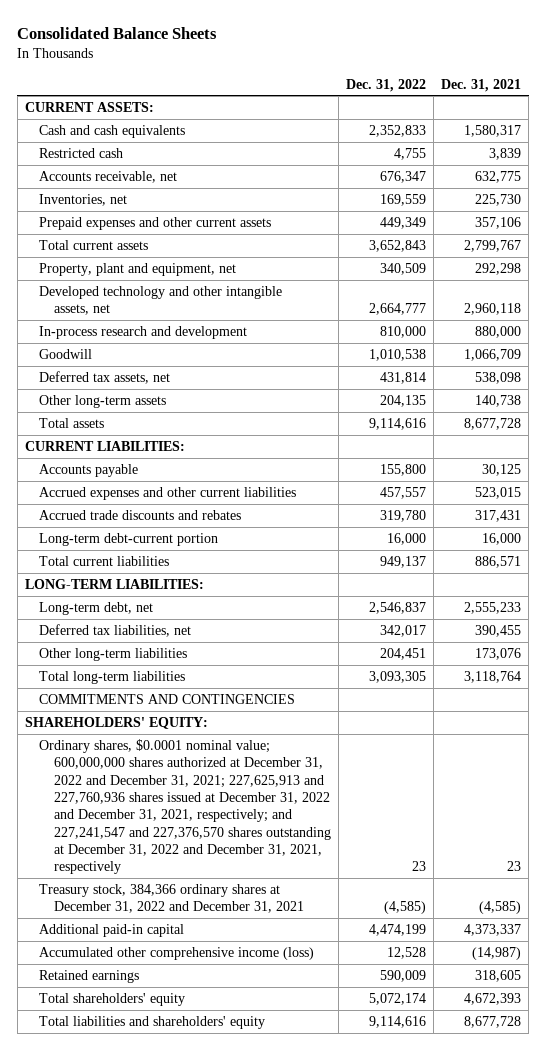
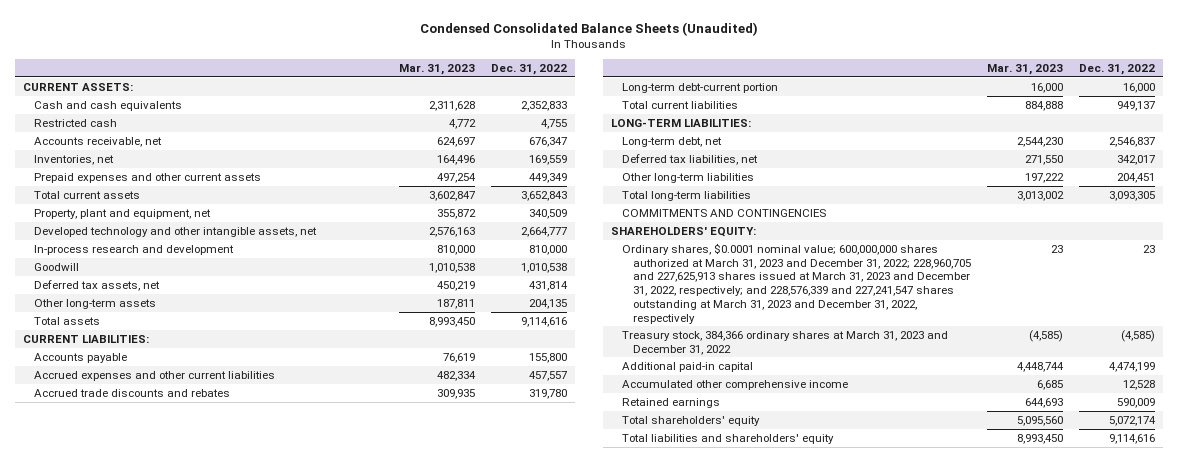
- Consolidated Balance Sheets
+ Condensed Consolidated Balance Sheets (Unaudited)
- | Dec. 31, 2022 | Dec. 31, 2021
+ | Mar. 31, 2023 | Dec. 31, 2022
- Ordinary shares, $0.0001 nominal value; 600,000,000 shares authorized at December 31, 2022 and December 31, 2021; 227,625,913 and 227,760,936 shares issued at December 31, 2022 and December 31, 2021, respectively; and 227,241,547 and 227,376,570 shares outstanding at December 31, 2022 and December 31, 2021, respectively | 23 | 23
- Treasury stock, 384,366 ordinary shares at December 31, 2022 and December 31, 2021 | (4,585) | (4,585)
+ Ordinary shares, $0.0001 nominal value; 600,000,000 shares authorized at March 31, 2023 and December 31, 2022; 228,960,705 and 227,625,913 shares issued at March 31, 2023 and December 31, 2022, respectively; and 228,576,339 and 227,241,547 shares outstanding at March 31, 2023 and December 31, 2022, respectively | 23 | 23
+ Treasury stock, 384,366 ordinary shares at March 31, 2023 and December 31, 2022 | (4,585) | (4,585)
- Accumulated other comprehensive income (loss) | 12,528 | (14,987)
+ Accumulated other comprehensive income | 6,685 | 12,528

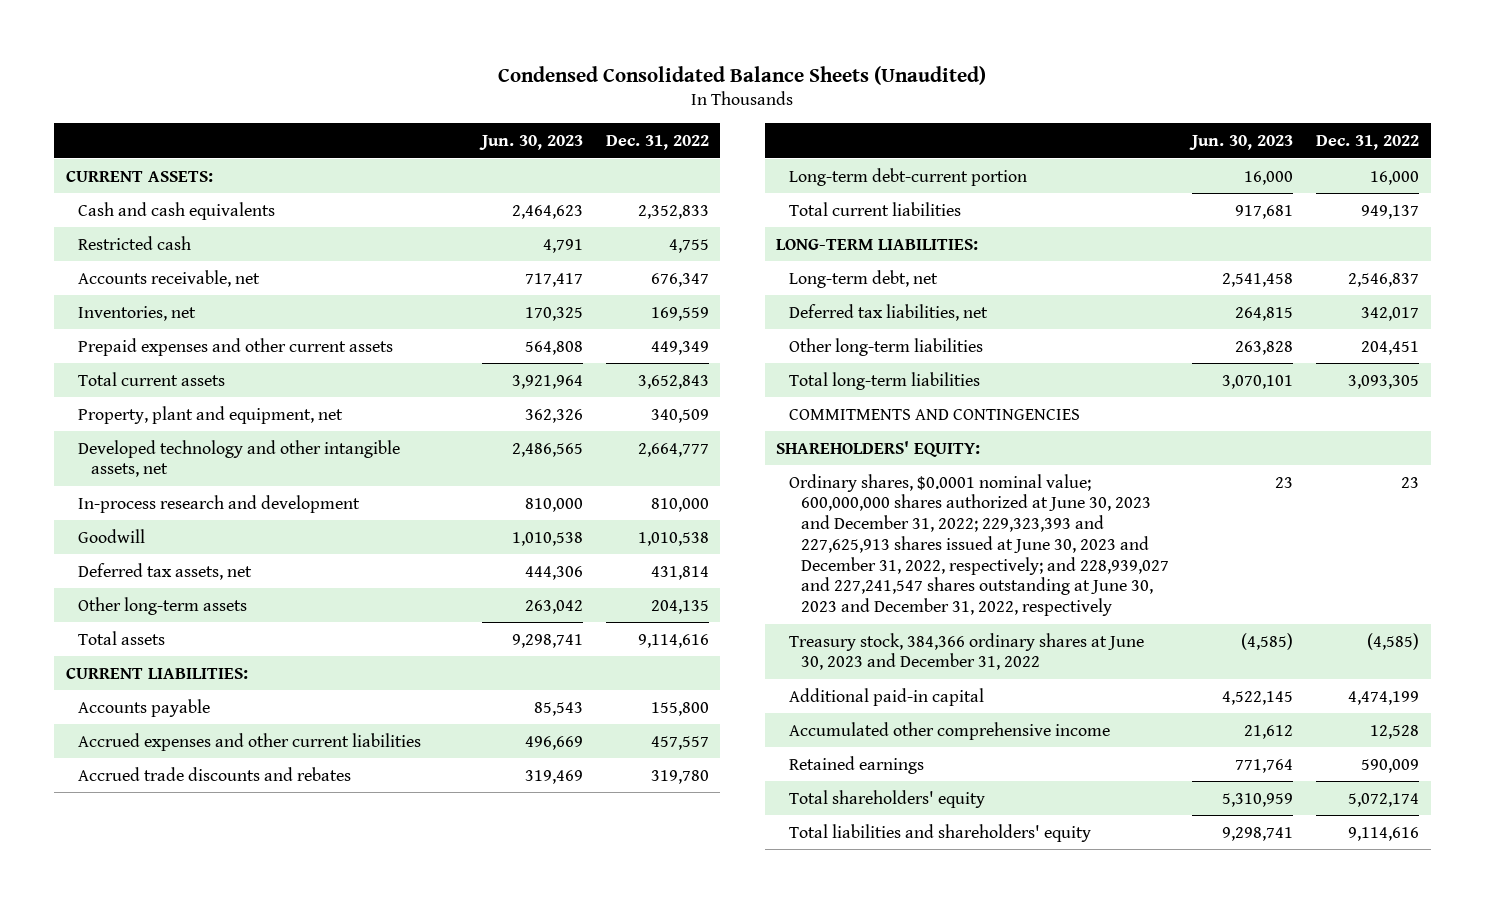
- | Mar. 31, 2023 | Dec. 31, 2022
+ | Jun. 30, 2023 | Dec. 31, 2022
- Ordinary shares, $0.0001 nominal value; 600,000,000 shares authorized at March 31, 2023 and December 31, 2022; 228,960,705 and 227,625,913 shares issued at March 31, 2023 and December 31, 2022, respectively; and 228,576,339 and 227,241,547 shares outstanding at March 31, 2023 and December 31, 2022, respectively | 23 | 23
- Treasury stock, 384,366 ordinary shares at March 31, 2023 and December 31, 2022 | (4,585) | (4,585)
+ Ordinary shares, $0.0001 nominal value; 600,000,000 shares authorized at June 30, 2023 and December 31, 2022; 229,323,393 and 227,625,913 shares issued at June 30, 2023 and December 31, 2022, respectively; and 228,939,027 and 227,241,547 shares outstanding at June 30, 2023 and December 31, 2022, respectively | 23 | 23
+ Treasury stock, 384,366 ordinary shares at June 30, 2023 and December 31, 2022 | (4,585) | (4,585)

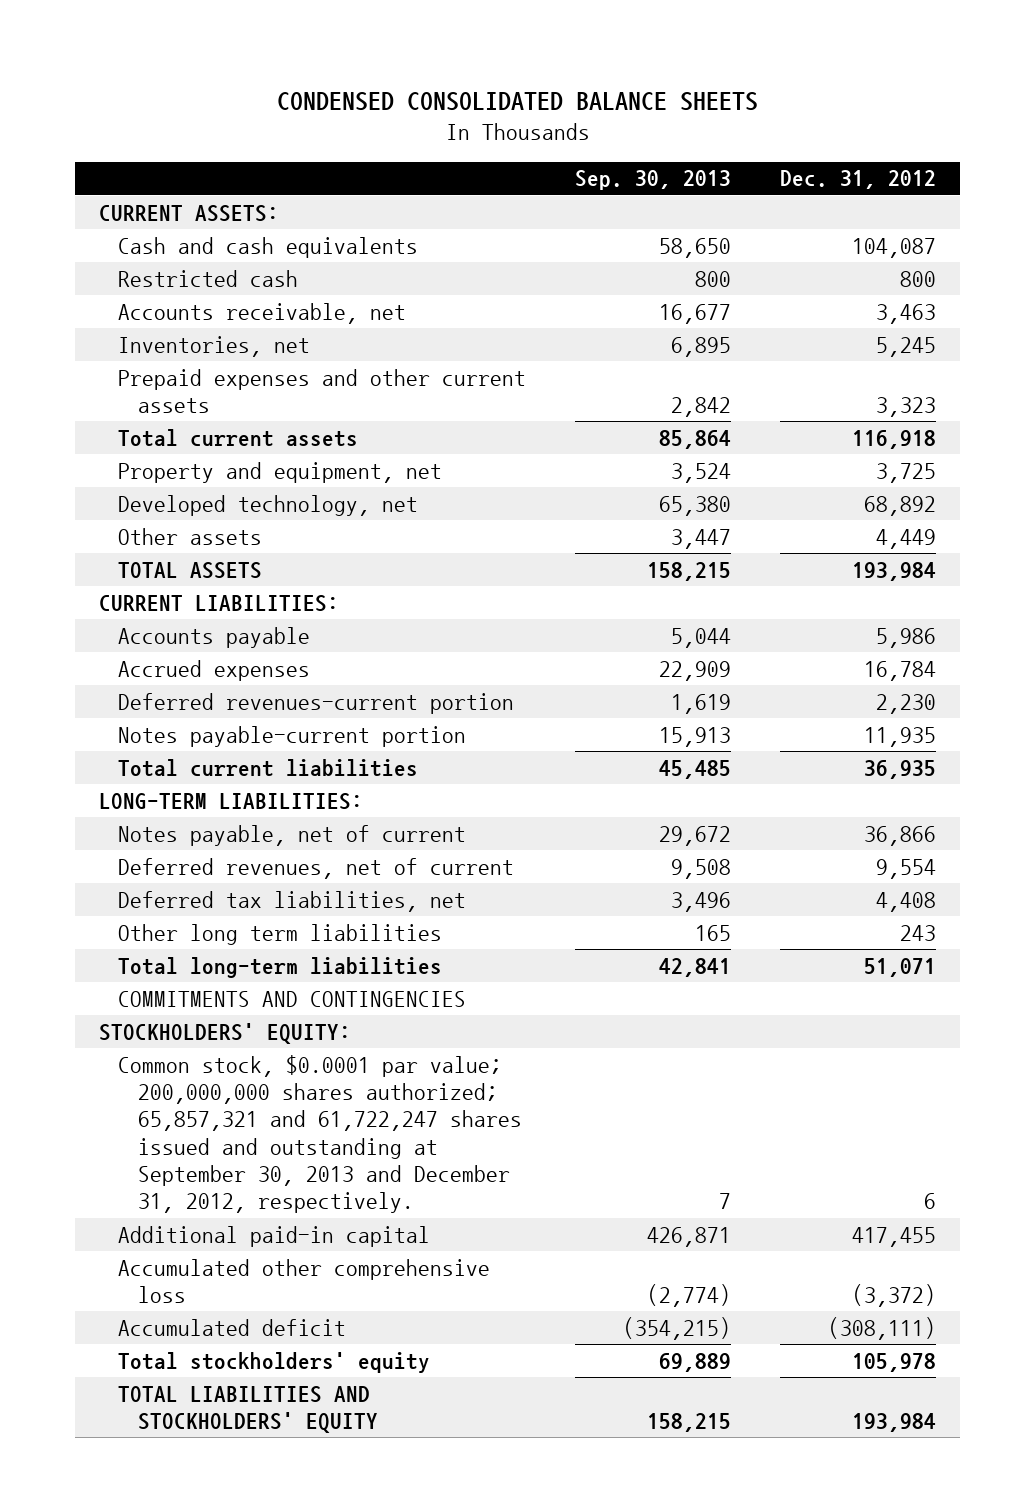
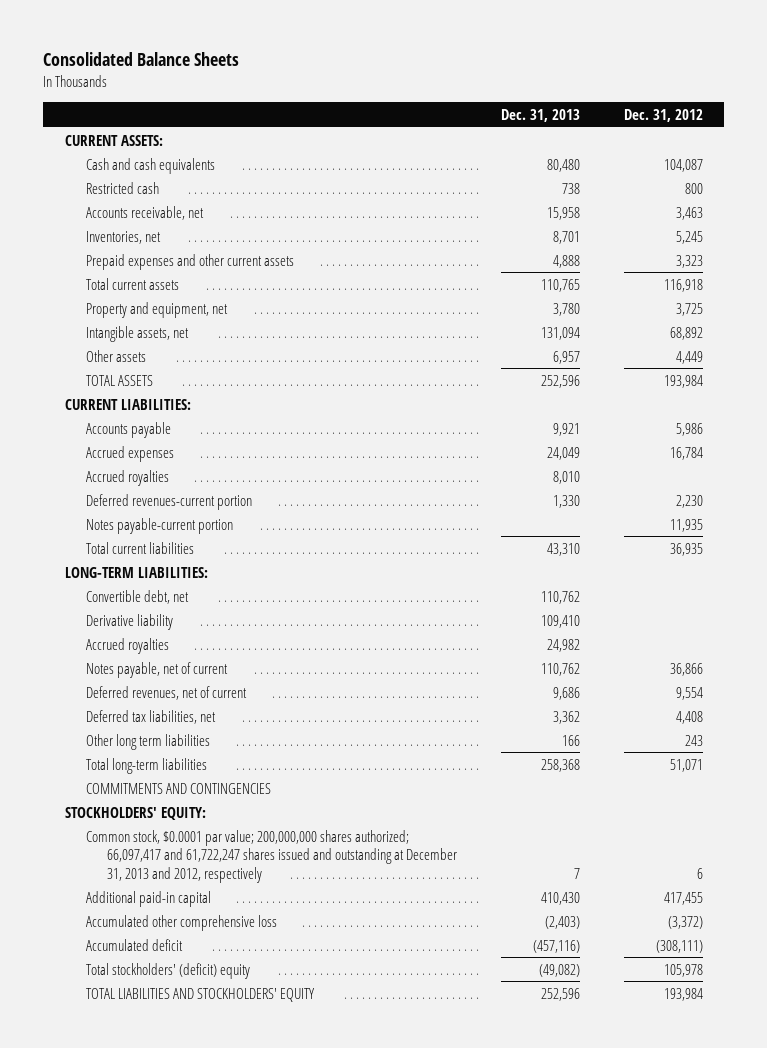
- CONDENSED CONSOLIDATED BALANCE SHEETS
+ Consolidated Balance Sheets
- | Sep. 30, 2013 | Dec. 31, 2012
+ | Dec. 31, 2013 | Dec. 31, 2012
- Developed technology, net | 65,380 | 68,892
+ Intangible assets, net | 131,094 | 68,892
+ Accrued royalties | 8,010 |
+ Convertible debt, net | 110,762 |
+ Derivative liability | 109,410 |
+ Accrued royalties | 24,982 |
- Common stock, $0.0001 par value; 200,000,000 shares authorized; 65,857,321 and 61,722,247 shares issued and outstanding at September 30, 2013 and December 31, 2012, respectively. | 7 | 6
+ Common stock, $0.0001 par value; 200,000,000 shares authorized; 66,097,417 and 61,722,247 shares issued and outstanding at December 31, 2013 and 2012, respectively | 7 | 6
- Total stockholders' equity | 69,889 | 105,978
+ Total stockholders' (deficit) equity | (49,082) | 105,978

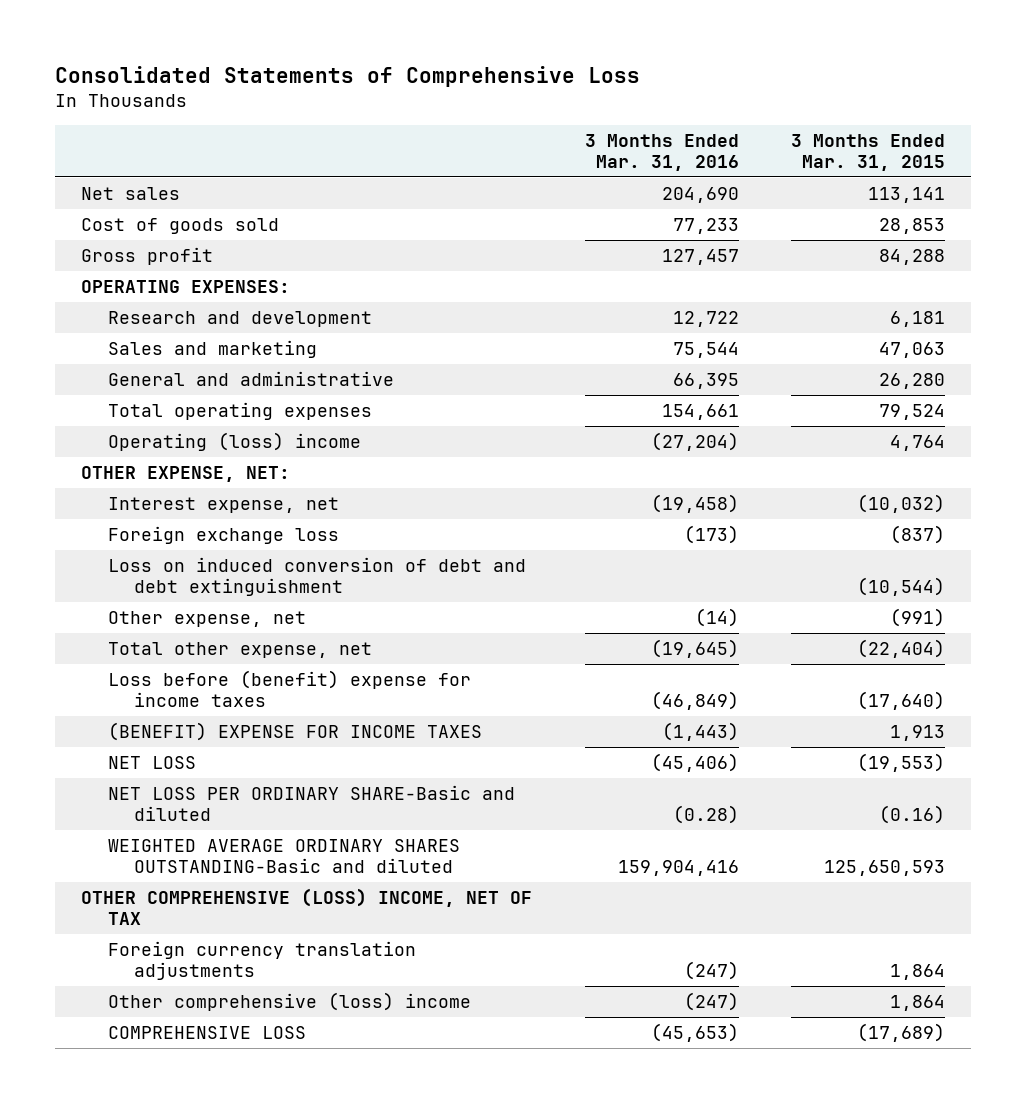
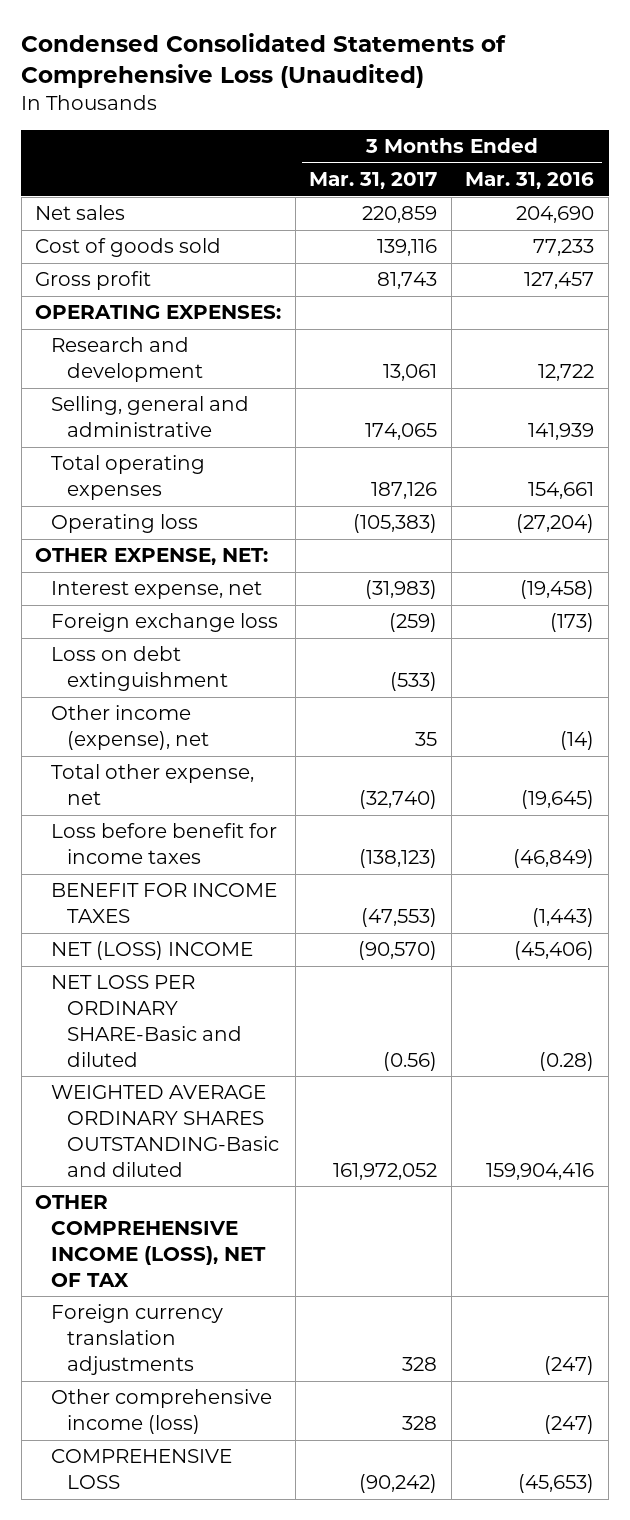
- Consolidated Statements of Comprehensive Loss
+ Condensed Consolidated Statements of Comprehensive Loss (Unaudited)
- | 3 Months Ended Mar. 31, 2016 | 3 Months Ended Mar. 31, 2015
+ | 3 Months Ended Mar. 31, 2017 | 3 Months Ended Mar. 31, 2016
- Sales and marketing | 75,544 | 47,063
- General and administrative | 66,395 | 26,280
+ Selling, general and administrative | 174,065 | 141,939
- Operating (loss) income | (27,204) | 4,764
+ Operating loss | (105,383) | (27,204)
- Loss on induced conversion of debt and debt extinguishment | | (10,544)
- Other expense, net | (14) | (991)
+ Loss on debt extinguishment | (533) |
+ Other income (expense), net | 35 | (14)
- Loss before (benefit) expense for income taxes | (46,849) | (17,640)
- (BENEFIT) EXPENSE FOR INCOME TAXES | (1,443) | 1,913
- NET LOSS | (45,406) | (19,553)
+ Loss before benefit for income taxes | (138,123) | (46,849)
+ BENEFIT FOR INCOME TAXES | (47,553) | (1,443)
+ NET (LOSS) INCOME | (90,570) | (45,406)
- OTHER COMPREHENSIVE (LOSS) INCOME, NET OF TAX
+ OTHER COMPREHENSIVE INCOME (LOSS), NET OF TAX
- Other comprehensive (loss) income | (247) | 1,864
+ Other comprehensive income (loss) | 328 | (247)

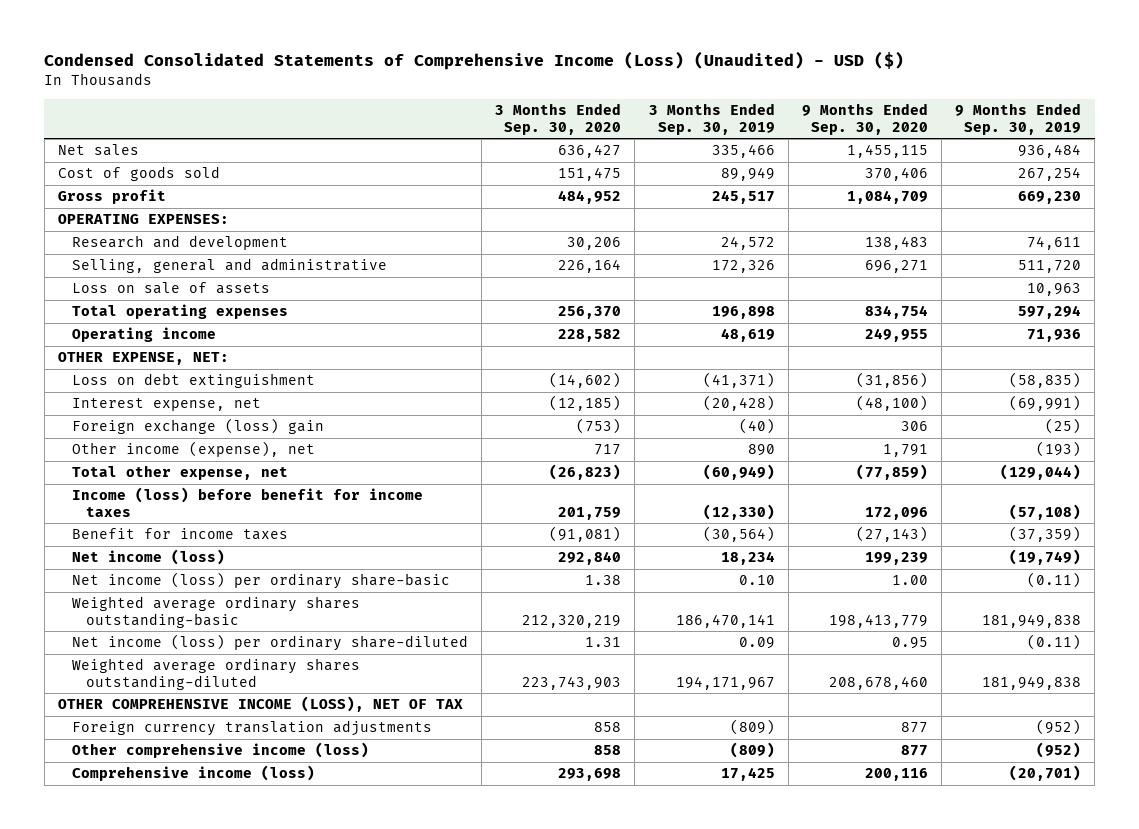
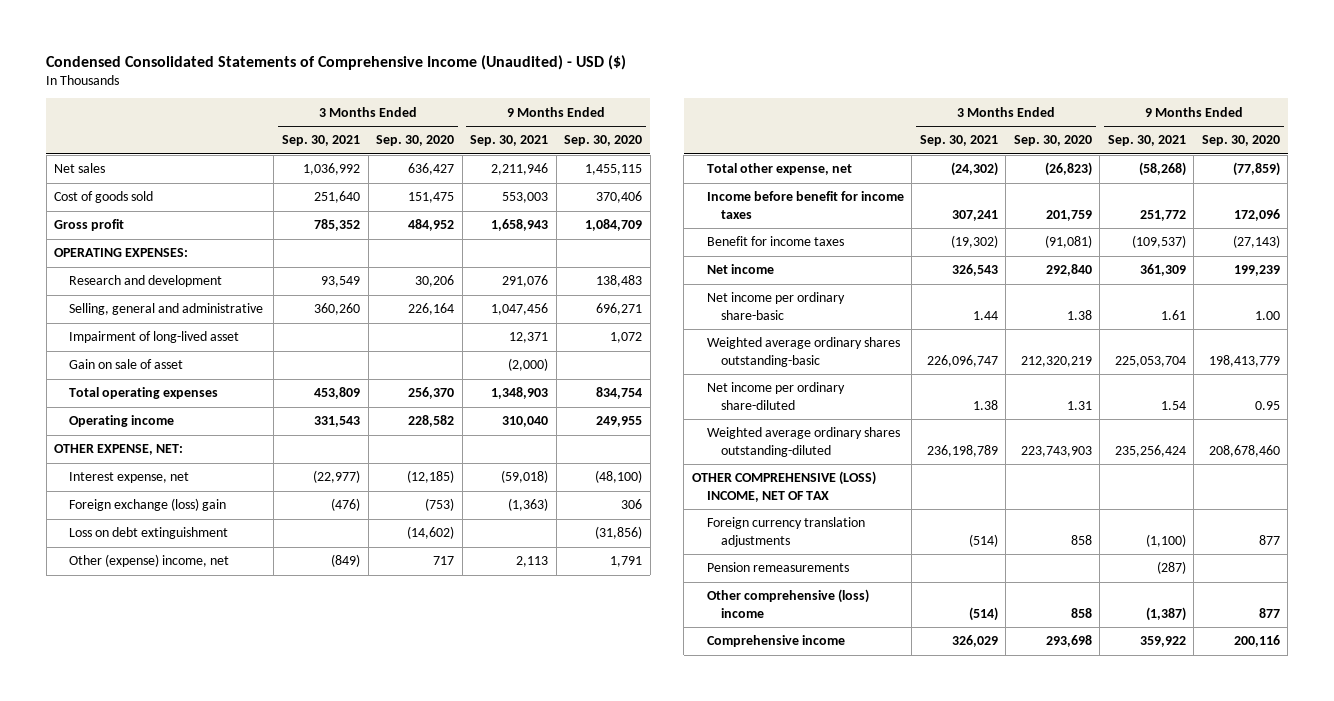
- Condensed Consolidated Statements of Comprehensive Income (Loss) (Unaudited) - USD ($)
+ Condensed Consolidated Statements of Comprehensive Income (Unaudited) - USD ($)
- | 3 Months Ended Sep. 30, 2020 | 3 Months Ended Sep. 30, 2019 | 9 Months Ended Sep. 30, 2020 | 9 Months Ended Sep. 30, 2019
+ | 3 Months Ended Sep. 30, 2021 | 3 Months Ended Sep. 30, 2020 | 9 Months Ended Sep. 30, 2021 | 9 Months Ended Sep. 30, 2020
- Loss on sale of assets | | | | 10,963
+ Impairment of long-lived asset | | | 12,371 | 1,072
+ Gain on sale of asset | | | (2,000) |
- Other income (expense), net | 717 | 890 | 1,791 | (193)
moved down: Loss on debt extinguishment | | (14,602) | | (31,856)
+ Other (expense) income, net | (849) | 717 | 2,113 | 1,791
- Income (loss) before benefit for income taxes | 201,759 | (12,330) | 172,096 | (57,108)
+ Income before benefit for income taxes | 307,241 | 201,759 | 251,772 | 172,096
- Net income (loss) | 292,840 | 18,234 | 199,239 | (19,749)
- Net income (loss) per ordinary share-basic | 1.38 | 0.10 | 1.00 | (0.11)
+ Net income | 326,543 | 292,840 | 361,309 | 199,239
+ Net income per ordinary share-basic | 1.44 | 1.38 | 1.61 | 1.00
- Net income (loss) per ordinary share-diluted | 1.31 | 0.09 | 0.95 | (0.11)
+ Net income per ordinary share-diluted | 1.38 | 1.31 | 1.54 | 0.95
- OTHER COMPREHENSIVE INCOME (LOSS), NET OF TAX
+ OTHER COMPREHENSIVE (LOSS) INCOME, NET OF TAX
- Other comprehensive income (loss) | 858 | (809) | 877 | (952)
- Comprehensive income (loss) | 293,698 | 17,425 | 200,116 | (20,701)
+ Pension remeasurements | | | (287) |
+ Other comprehensive (loss) income | (514) | 858 | (1,387) | 877
+ Comprehensive income | 326,029 | 293,698 | 359,922 | 200,116

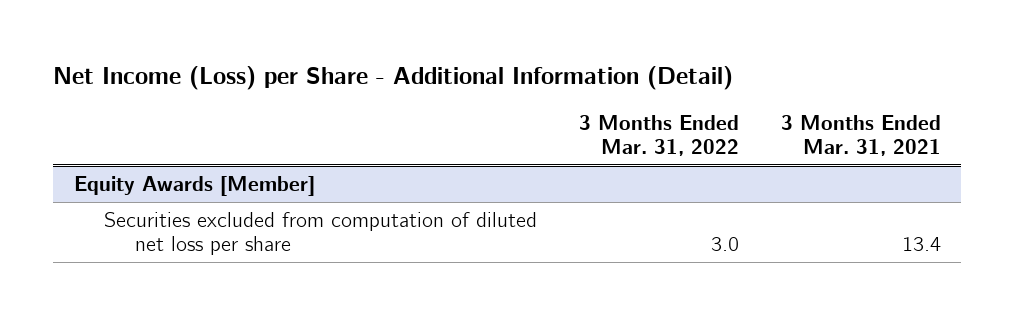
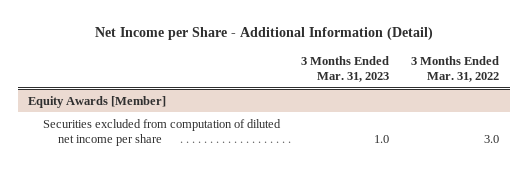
- Net Income (Loss) per Share - Additional Information (Detail)
+ Net Income per Share - Additional Information (Detail)
- | 3 Months Ended Mar. 31, 2022 | 3 Months Ended Mar. 31, 2021
+ | 3 Months Ended Mar. 31, 2023 | 3 Months Ended Mar. 31, 2022
@ Equity Awards [Member]
- Securities excluded from computation of diluted net loss per share | 3.0 | 13.4
+ Securities excluded from computation of diluted net income per share | 1.0 | 3.0

